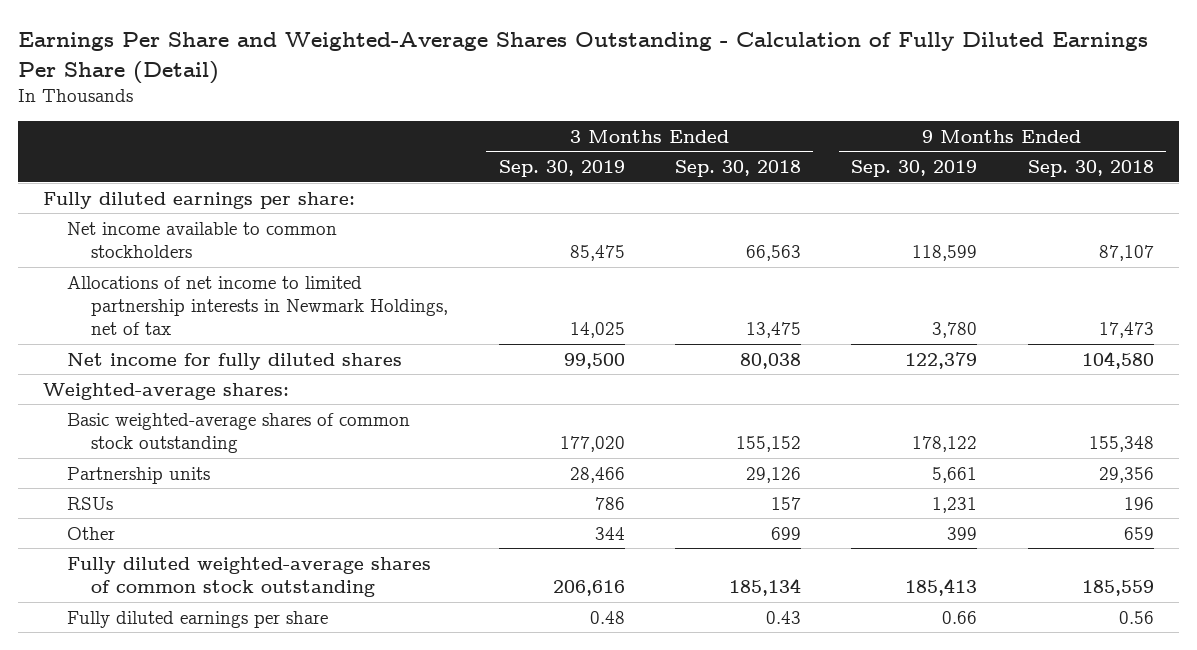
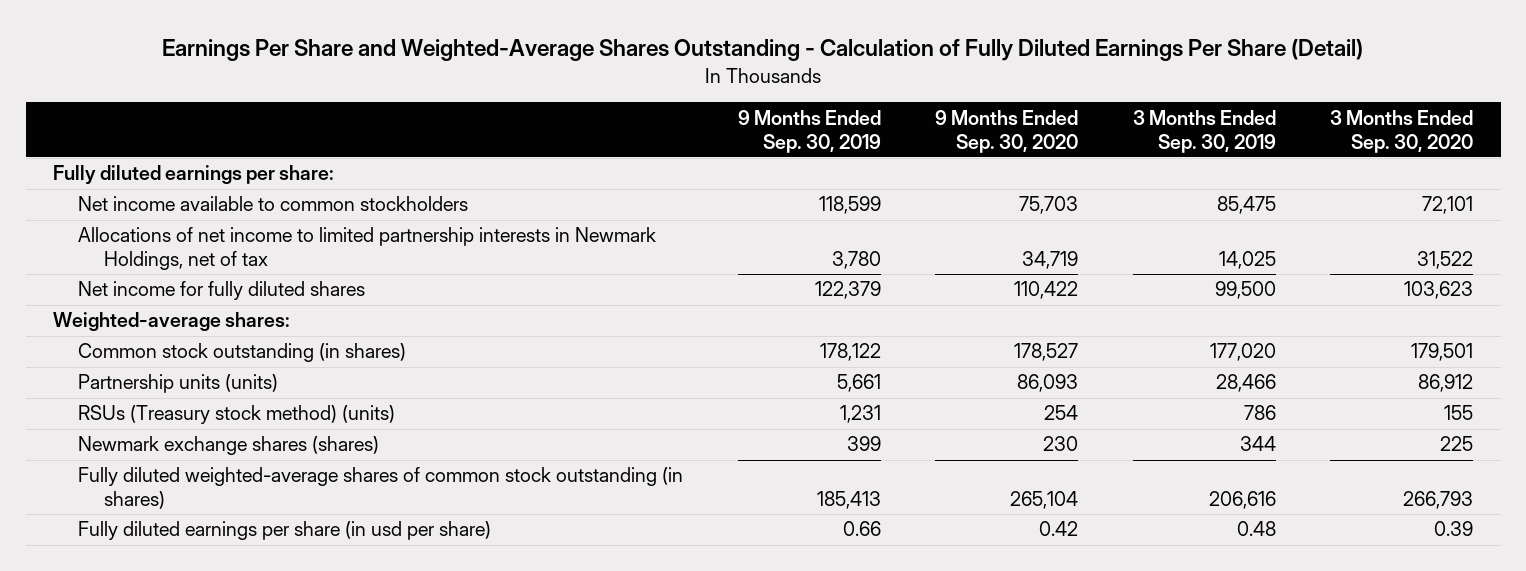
- | 3 Months Ended Sep. 30, 2019 | 3 Months Ended Sep. 30, 2018 | 9 Months Ended Sep. 30, 2019 | 9 Months Ended Sep. 30, 2018
+ | 9 Months Ended Sep. 30, 2019 | 9 Months Ended Sep. 30, 2020 | 3 Months Ended Sep. 30, 2019 | 3 Months Ended Sep. 30, 2020
- Basic weighted-average shares of common stock outstanding | 177,020 | 155,152 | 178,122 | 155,348
- Partnership units | 28,466 | 29,126 | 5,661 | 29,356
- RSUs | 786 | 157 | 1,231 | 196
- Other | 344 | 699 | 399 | 659
- Fully diluted weighted-average shares of common stock outstanding | 206,616 | 185,134 | 185,413 | 185,559
- Fully diluted earnings per share | 0.48 | 0.43 | 0.66 | 0.56
+ Common stock outstanding (in shares) | 178,122 | 178,527 | 177,020 | 179,501
+ Partnership units (units) | 5,661 | 86,093 | 28,466 | 86,912
+ RSUs (Treasury stock method) (units) | 1,231 | 254 | 786 | 155
+ Newmark exchange shares (shares) | 399 | 230 | 344 | 225
+ Fully diluted weighted-average shares of common stock outstanding (in shares) | 185,413 | 265,104 | 206,616 | 266,793
+ Fully diluted earnings per share (in usd per share) | 0.66 | 0.42 | 0.48 | 0.39

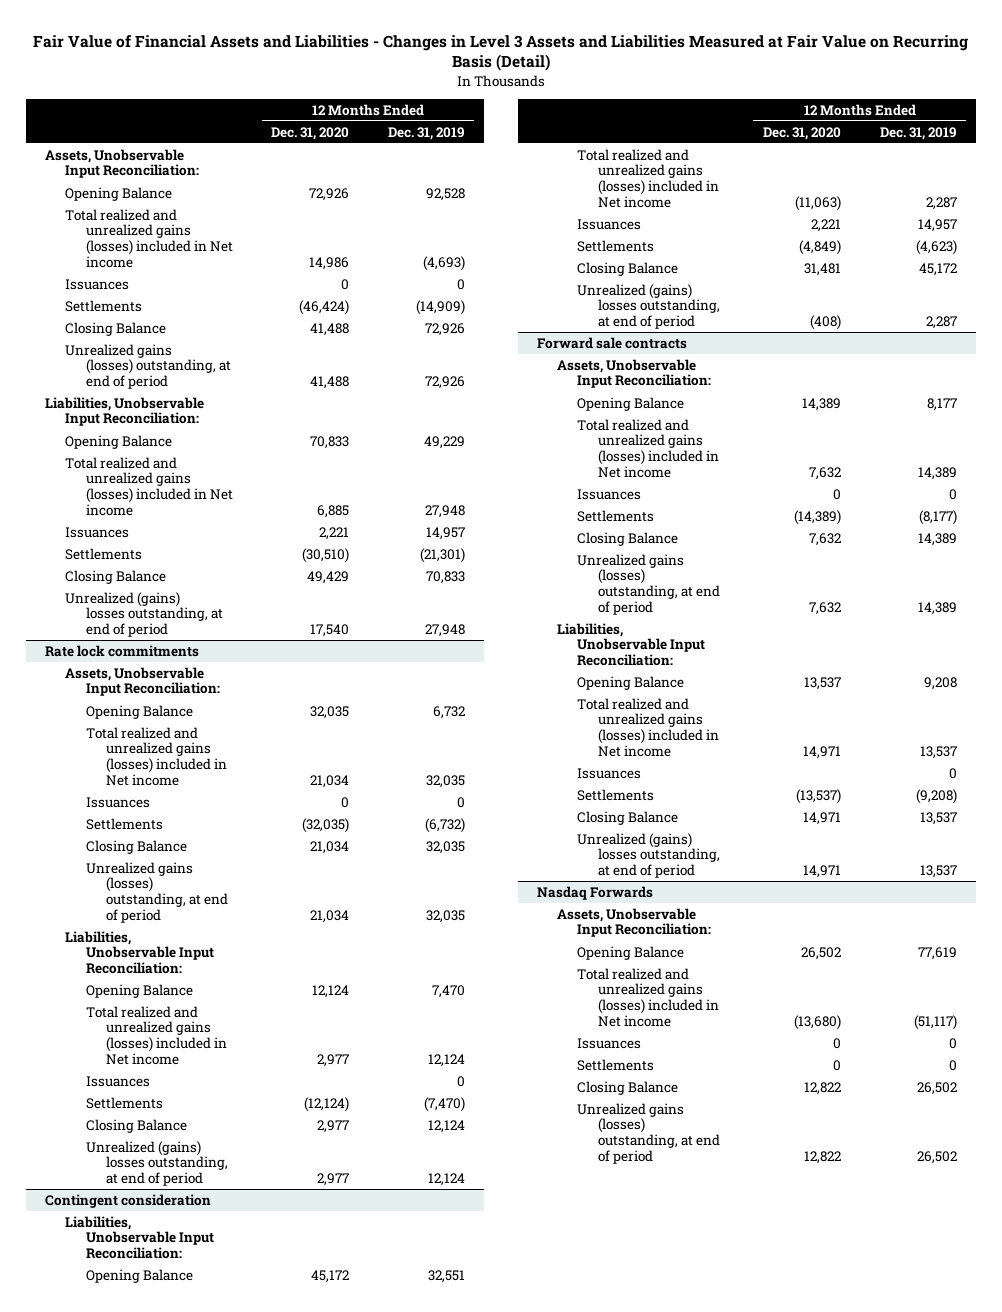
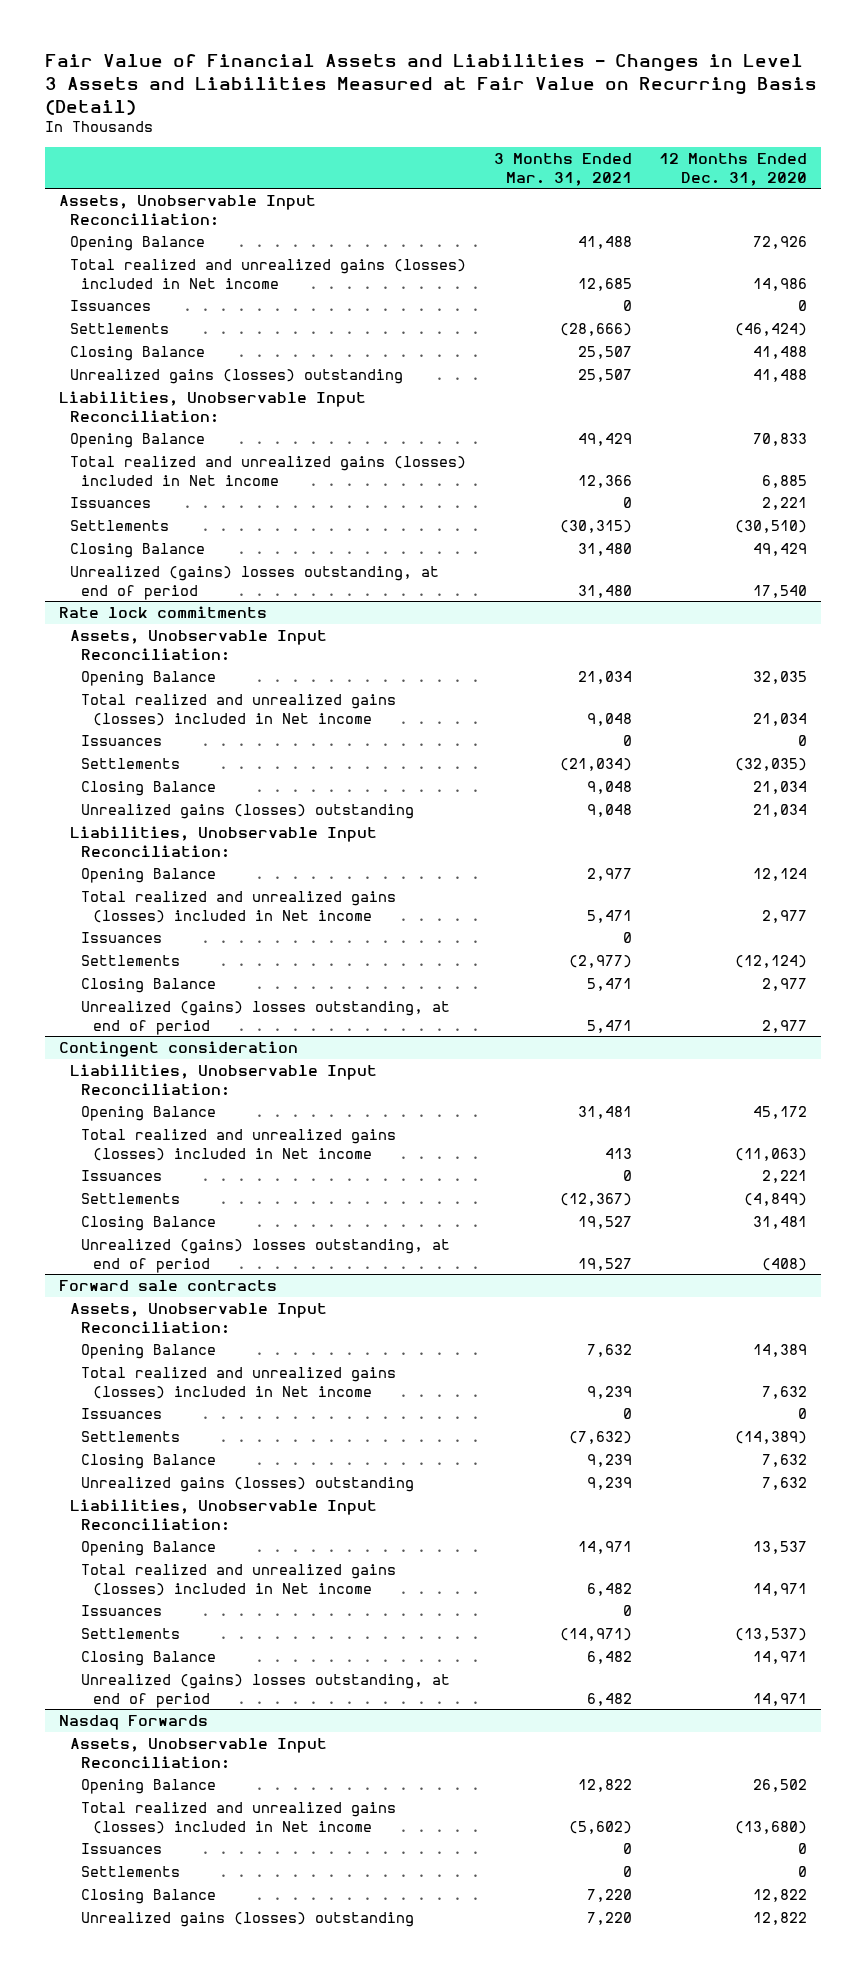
- | 12 Months Ended Dec. 31, 2020 | 12 Months Ended Dec. 31, 2019
+ | 3 Months Ended Mar. 31, 2021 | 12 Months Ended Dec. 31, 2020
- Unrealized gains (losses) outstanding, at end of period | 41,488 | 72,926
+ Unrealized gains (losses) outstanding | 25,507 | 41,488
@ Rate lock commitments
- Unrealized gains (losses) outstanding, at end of period | 21,034 | 32,035
+ Unrealized gains (losses) outstanding | 9,048 | 21,034
@ Forward sale contracts
- Unrealized gains (losses) outstanding, at end of period | 7,632 | 14,389
+ Unrealized gains (losses) outstanding | 9,239 | 7,632
@ Nasdaq Forwards
- Unrealized gains (losses) outstanding, at end of period | 12,822 | 26,502
+ Unrealized gains (losses) outstanding | 7,220 | 12,822

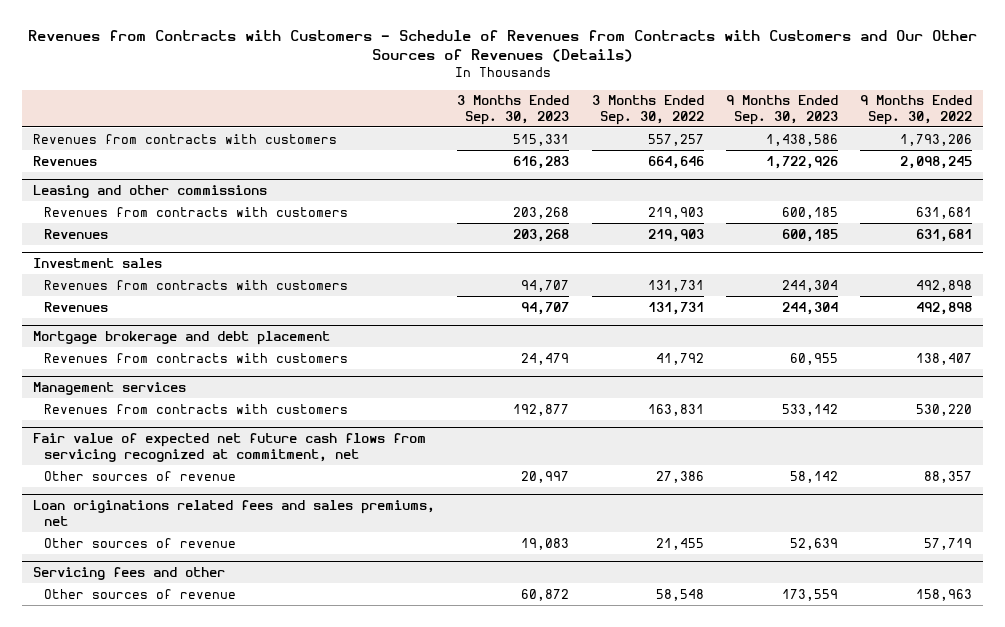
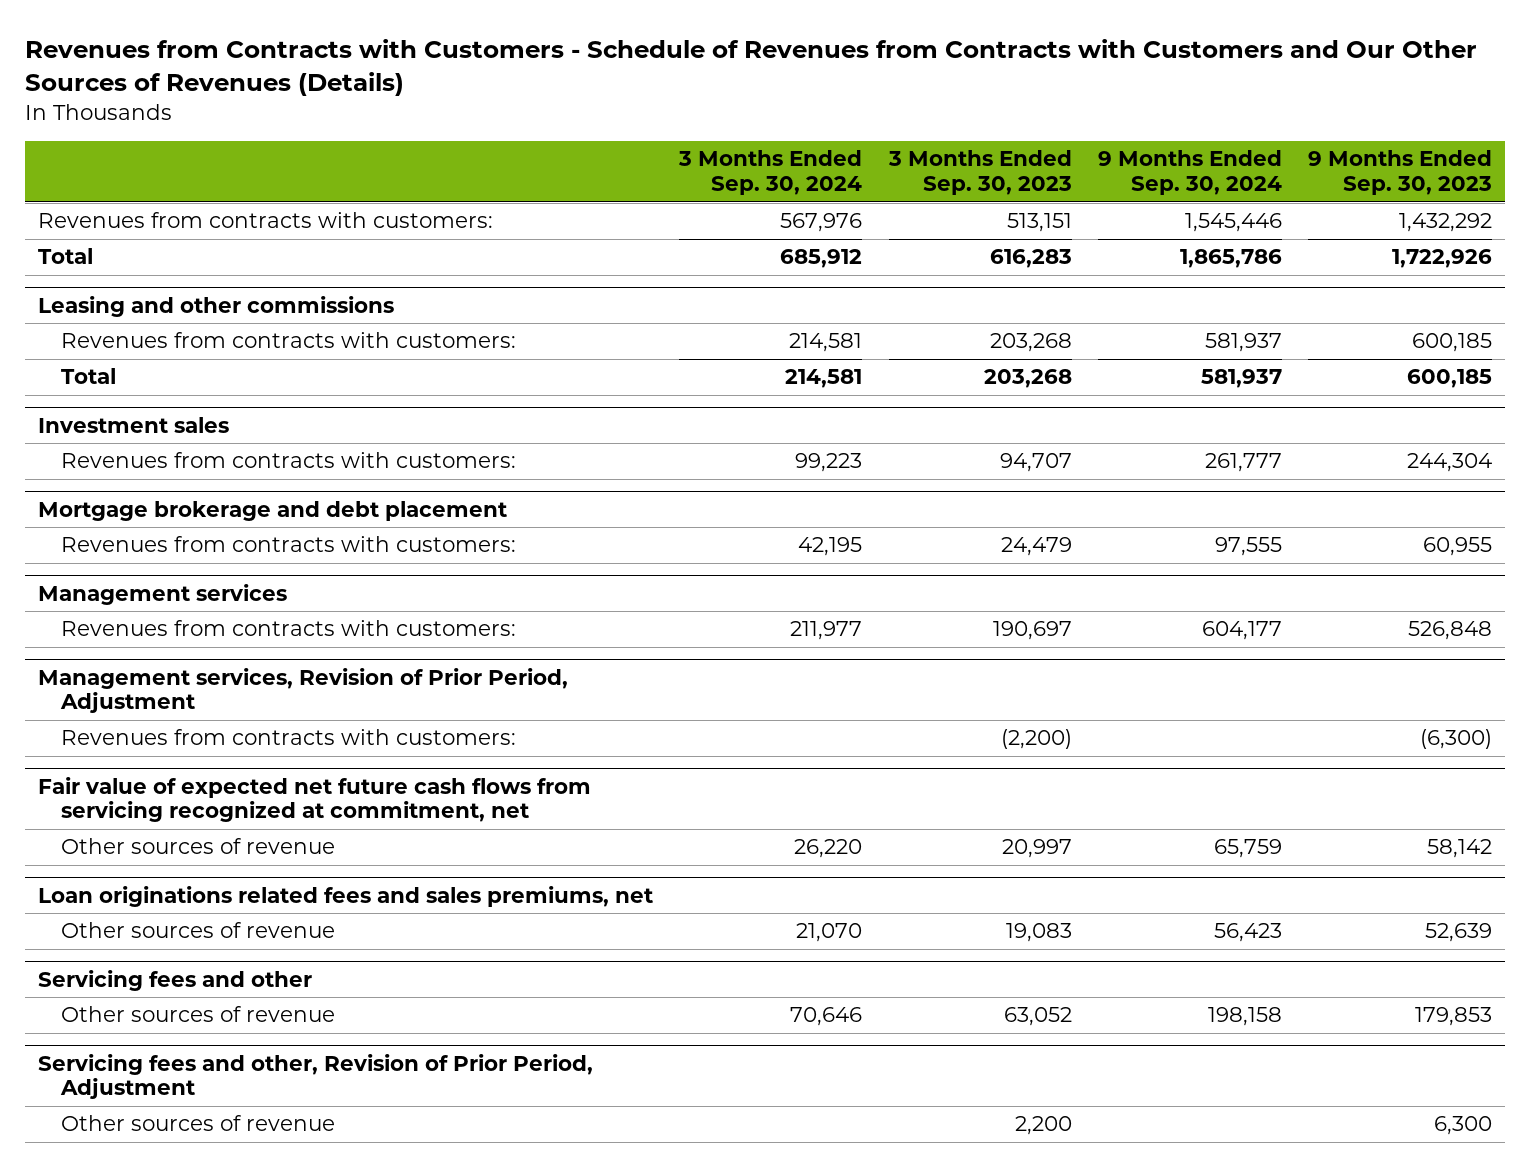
- | 3 Months Ended Sep. 30, 2023 | 3 Months Ended Sep. 30, 2022 | 9 Months Ended Sep. 30, 2023 | 9 Months Ended Sep. 30, 2022
+ | 3 Months Ended Sep. 30, 2024 | 3 Months Ended Sep. 30, 2023 | 9 Months Ended Sep. 30, 2024 | 9 Months Ended Sep. 30, 2023
- Revenues from contracts with customers | 515,331 | 557,257 | 1,438,586 | 1,793,206
- Revenues | 616,283 | 664,646 | 1,722,926 | 2,098,245
+ Revenues from contracts with customers: | 567,976 | 513,151 | 1,545,446 | 1,432,292
+ Total | 685,912 | 616,283 | 1,865,786 | 1,722,926
@ Leasing and other commissions
- Revenues from contracts with customers | 203,268 | 219,903 | 600,185 | 631,681
- Revenues | 203,268 | 219,903 | 600,185 | 631,681
+ Revenues from contracts with customers: | 214,581 | 203,268 | 581,937 | 600,185
+ Total | 214,581 | 203,268 | 581,937 | 600,185
@ Investment sales
- Revenues from contracts with customers | 94,707 | 131,731 | 244,304 | 492,898
- Revenues | 94,707 | 131,731 | 244,304 | 492,898
+ Revenues from contracts with customers: | 99,223 | 94,707 | 261,777 | 244,304
@ Mortgage brokerage and debt placement
- Revenues from contracts with customers | 24,479 | 41,792 | 60,955 | 138,407
+ Revenues from contracts with customers: | 42,195 | 24,479 | 97,555 | 60,955
@ Management services
- Revenues from contracts with customers | 192,877 | 163,831 | 533,142 | 530,220
+ Revenues from contracts with customers: | 211,977 | 190,697 | 604,177 | 526,848
+ Management services, Revision of Prior Period, Adjustment
+ Revenues from contracts with customers: | | (2,200) | | (6,300)
@ Servicing fees and other
- Other sources of revenue | 60,872 | 58,548 | 173,559 | 158,963
+ Other sources of revenue | 70,646 | 63,052 | 198,158 | 179,853
+ Servicing fees and other, Revision of Prior Period, Adjustment
+ Other sources of revenue | | 2,200 | | 6,300

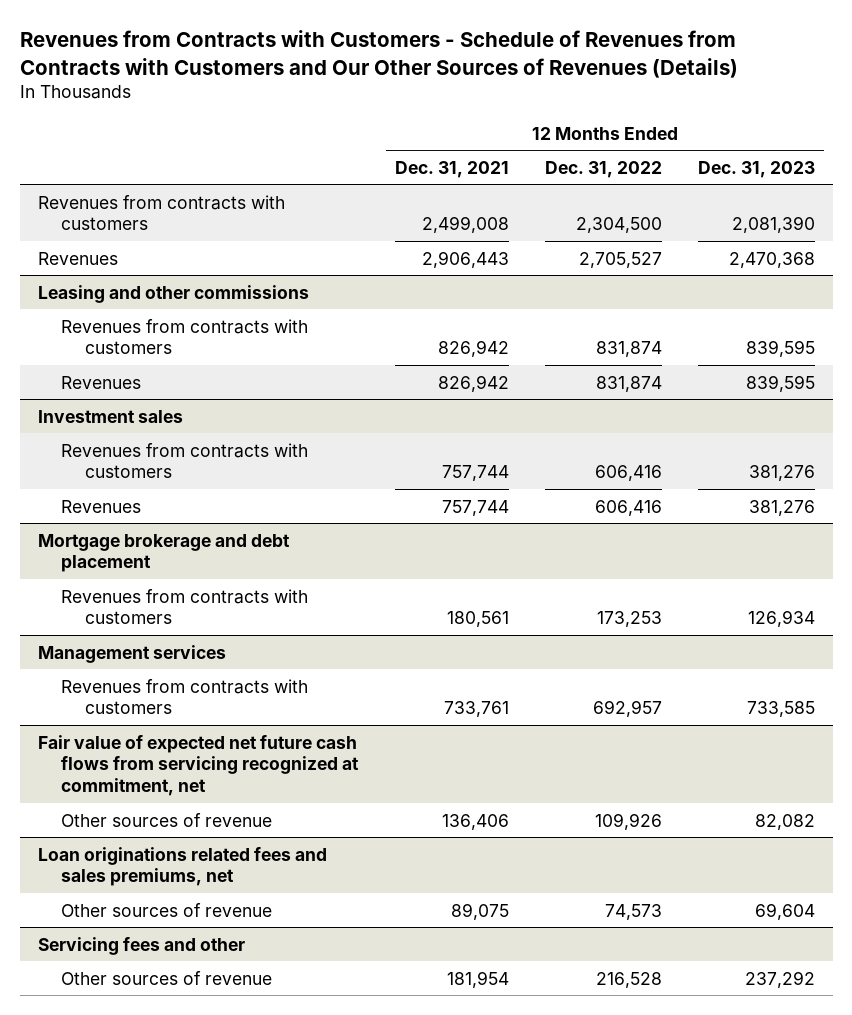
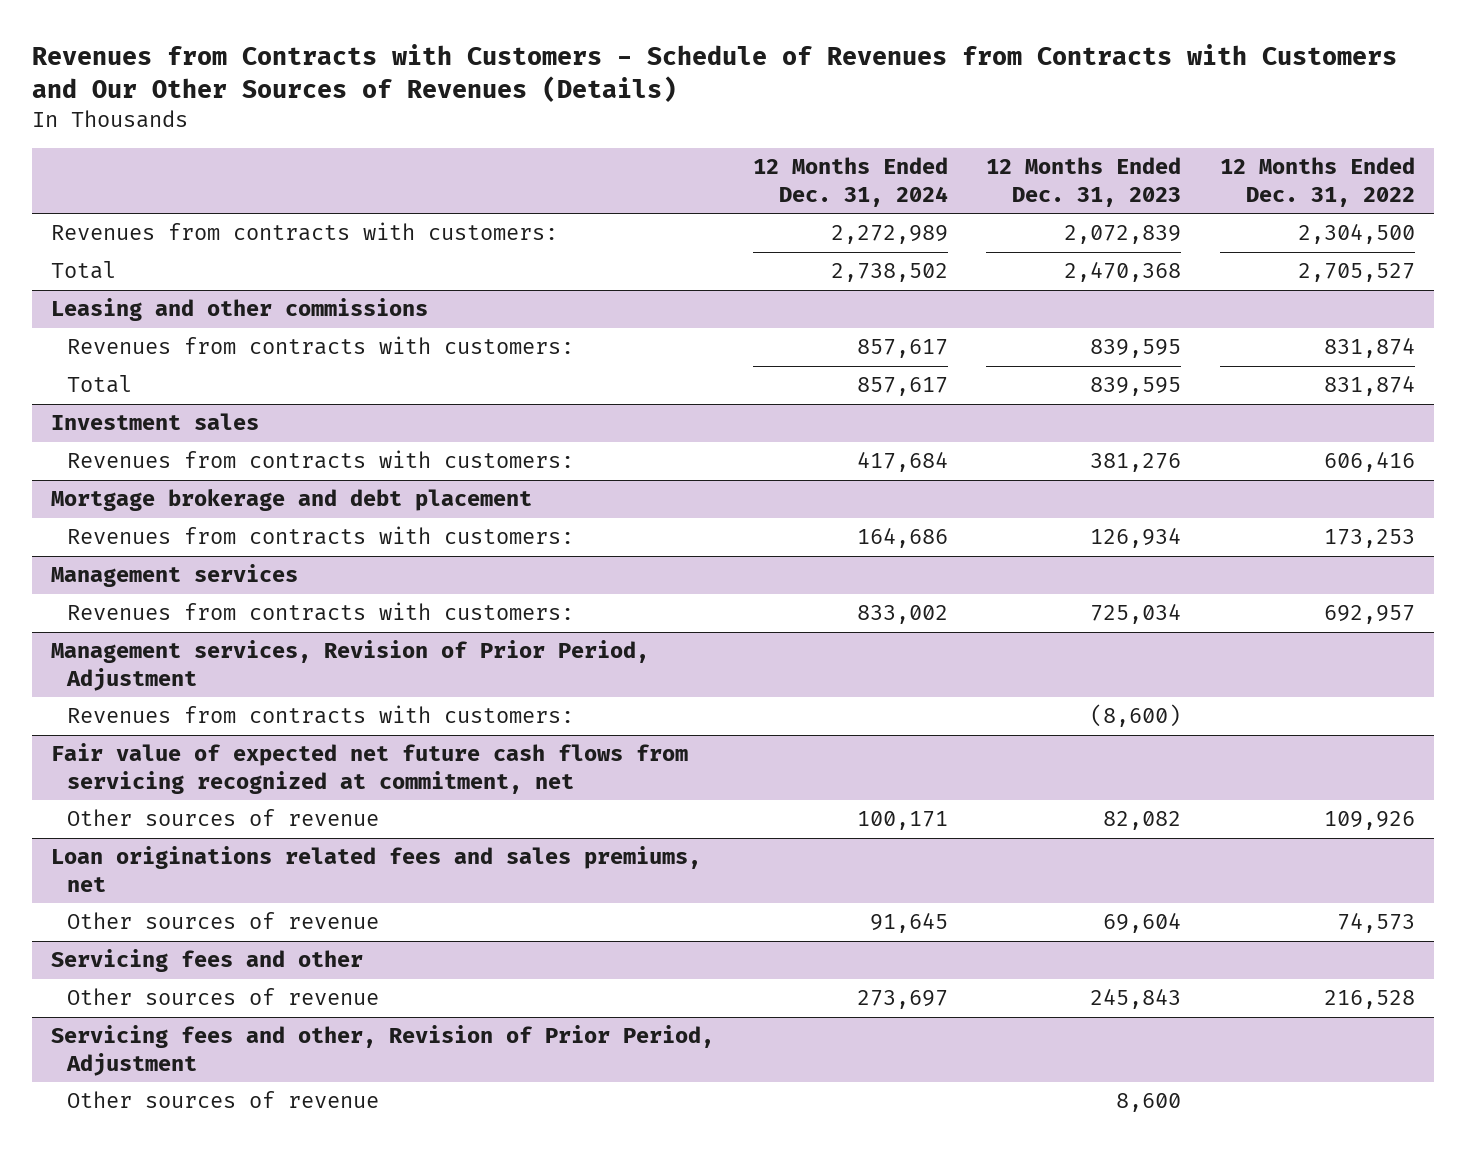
- | 12 Months Ended Dec. 31, 2021 | 12 Months Ended Dec. 31, 2022 | 12 Months Ended Dec. 31, 2023
+ | 12 Months Ended Dec. 31, 2024 | 12 Months Ended Dec. 31, 2023 | 12 Months Ended Dec. 31, 2022
- Revenues from contracts with customers | 2,499,008 | 2,304,500 | 2,081,390
- Revenues | 2,906,443 | 2,705,527 | 2,470,368
+ Revenues from contracts with customers: | 2,272,989 | 2,072,839 | 2,304,500
+ Total | 2,738,502 | 2,470,368 | 2,705,527
@ Leasing and other commissions
- Revenues from contracts with customers | 826,942 | 831,874 | 839,595
- Revenues | 826,942 | 831,874 | 839,595
+ Revenues from contracts with customers: | 857,617 | 839,595 | 831,874
+ Total | 857,617 | 839,595 | 831,874
@ Investment sales
- Revenues from contracts with customers | 757,744 | 606,416 | 381,276
- Revenues | 757,744 | 606,416 | 381,276
+ Revenues from contracts with customers: | 417,684 | 381,276 | 606,416
@ Mortgage brokerage and debt placement
- Revenues from contracts with customers | 180,561 | 173,253 | 126,934
+ Revenues from contracts with customers: | 164,686 | 126,934 | 173,253
@ Management services
- Revenues from contracts with customers | 733,761 | 692,957 | 733,585
+ Revenues from contracts with customers: | 833,002 | 725,034 | 692,957
+ Management services, Revision of Prior Period, Adjustment
+ Revenues from contracts with customers: | | (8,600) |
@ Servicing fees and other
- Other sources of revenue | 181,954 | 216,528 | 237,292
+ Other sources of revenue | 273,697 | 245,843 | 216,528
+ Servicing fees and other, Revision of Prior Period, Adjustment
+ Other sources of revenue | | 8,600 |

